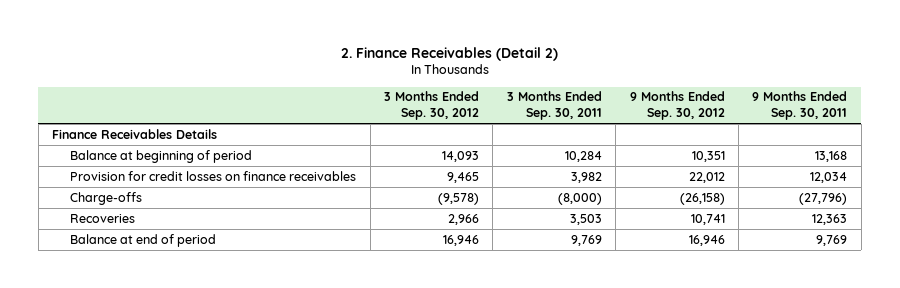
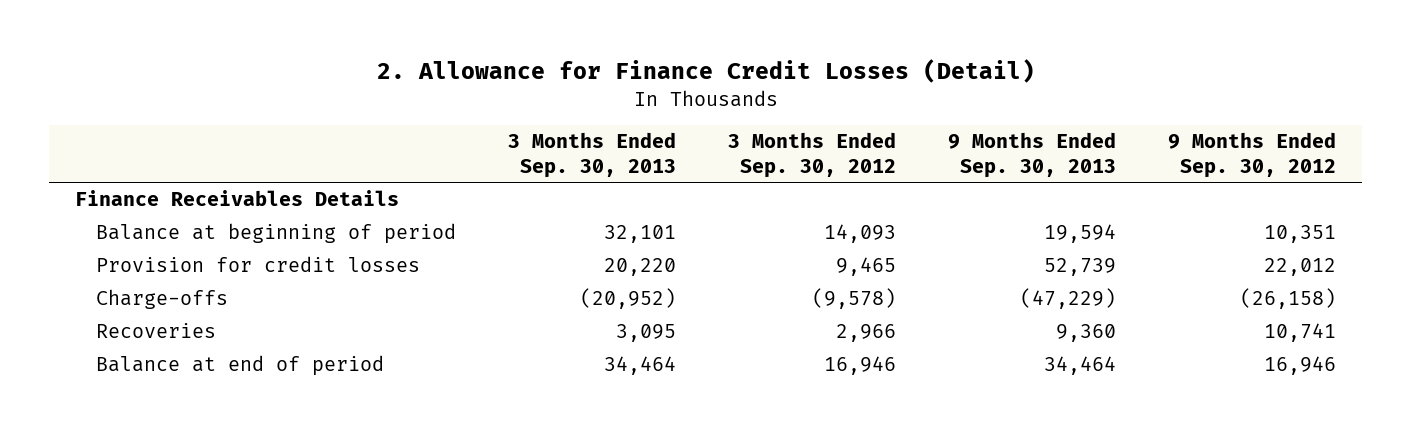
- 2. Finance Receivables (Detail 2)
+ 2. Allowance for Finance Credit Losses (Detail)
- | 3 Months Ended Sep. 30, 2012 | 3 Months Ended Sep. 30, 2011 | 9 Months Ended Sep. 30, 2012 | 9 Months Ended Sep. 30, 2011
+ | 3 Months Ended Sep. 30, 2013 | 3 Months Ended Sep. 30, 2012 | 9 Months Ended Sep. 30, 2013 | 9 Months Ended Sep. 30, 2012
- Provision for credit losses on finance receivables | 9,465 | 3,982 | 22,012 | 12,034
+ Provision for credit losses | 20,220 | 9,465 | 52,739 | 22,012

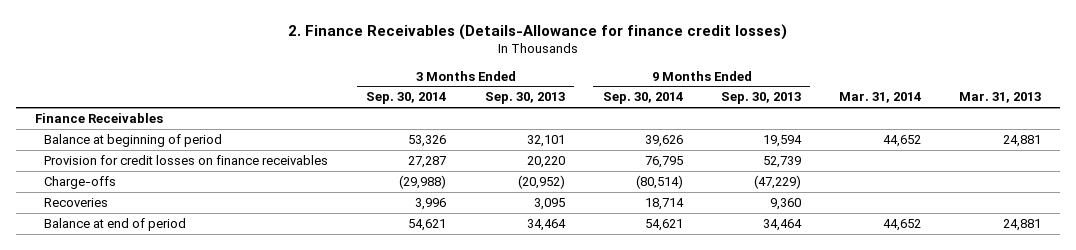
- 2. Allowance for Finance Credit Losses (Detail)
+ 2. Finance Receivables (Details-Allowance for finance credit losses)
- | 3 Months Ended Sep. 30, 2013 | 3 Months Ended Sep. 30, 2012 | 9 Months Ended Sep. 30, 2013 | 9 Months Ended Sep. 30, 2012
+ | 3 Months Ended Sep. 30, 2014 | 3 Months Ended Sep. 30, 2013 | 9 Months Ended Sep. 30, 2014 | 9 Months Ended Sep. 30, 2013 | Mar. 31, 2014 | Mar. 31, 2013
- Finance Receivables Details
+ Finance Receivables
- Provision for credit losses | 20,220 | 9,465 | 52,739 | 22,012
+ Provision for credit losses on finance receivables | 27,287 | 20,220 | 76,795 | 52,739 | |

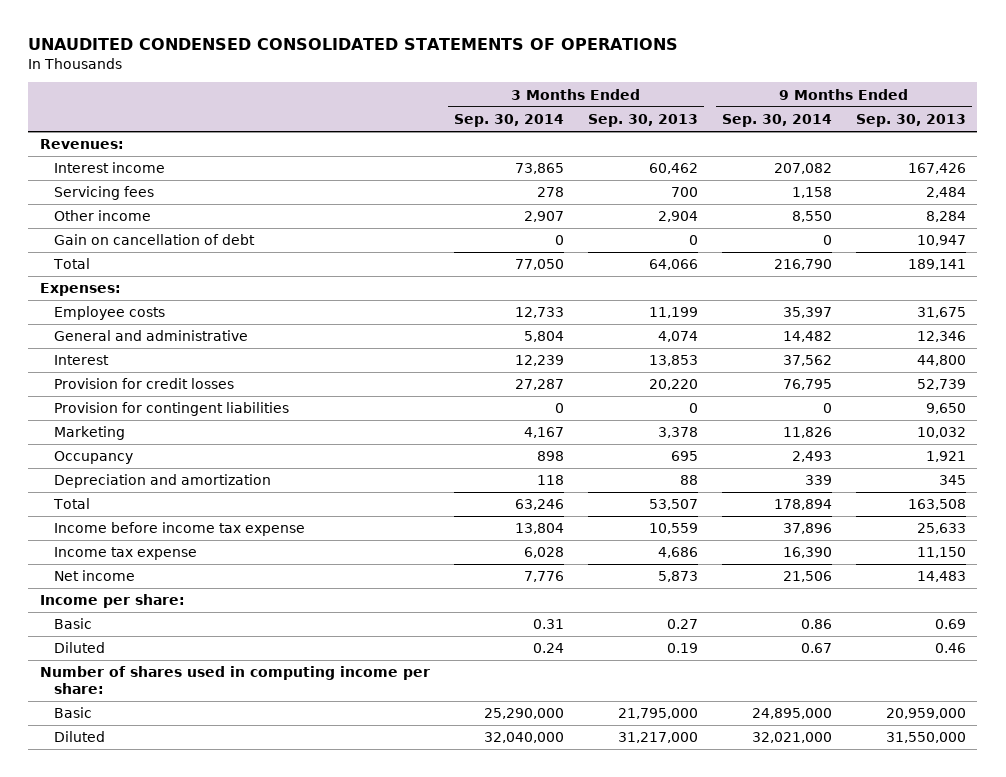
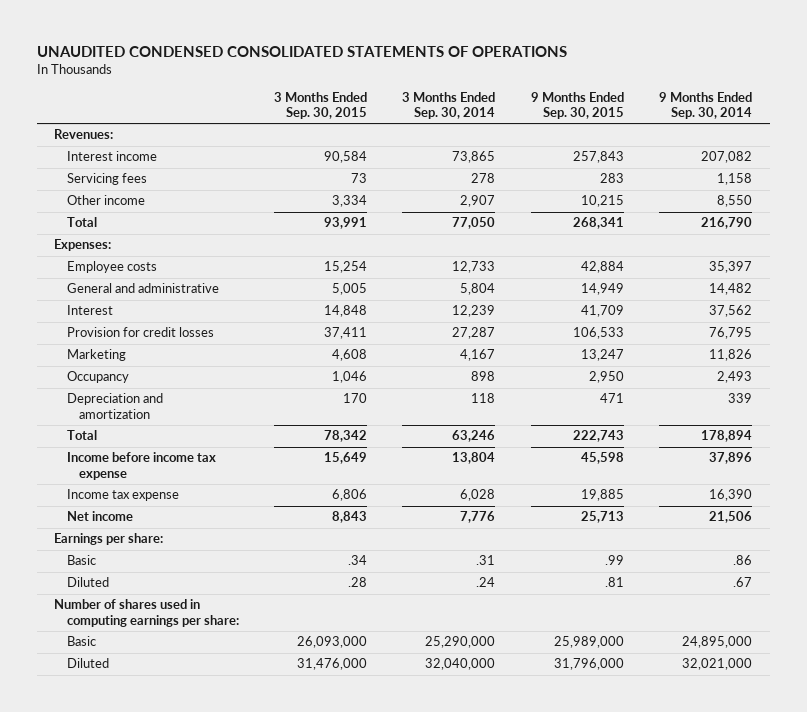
- | 3 Months Ended Sep. 30, 2014 | 3 Months Ended Sep. 30, 2013 | 9 Months Ended Sep. 30, 2014 | 9 Months Ended Sep. 30, 2013
+ | 3 Months Ended Sep. 30, 2015 | 3 Months Ended Sep. 30, 2014 | 9 Months Ended Sep. 30, 2015 | 9 Months Ended Sep. 30, 2014
- Gain on cancellation of debt | 0 | 0 | 0 | 10,947
- Provision for contingent liabilities | 0 | 0 | 0 | 9,650
- Income per share:
- Basic | 0.31 | 0.27 | 0.86 | 0.69
- Diluted | 0.24 | 0.19 | 0.67 | 0.46
- Number of shares used in computing income per share:
+ Earnings per share:
+ Basic | .34 | .31 | .99 | .86
+ Diluted | .28 | .24 | .81 | .67
+ Number of shares used in computing earnings per share:

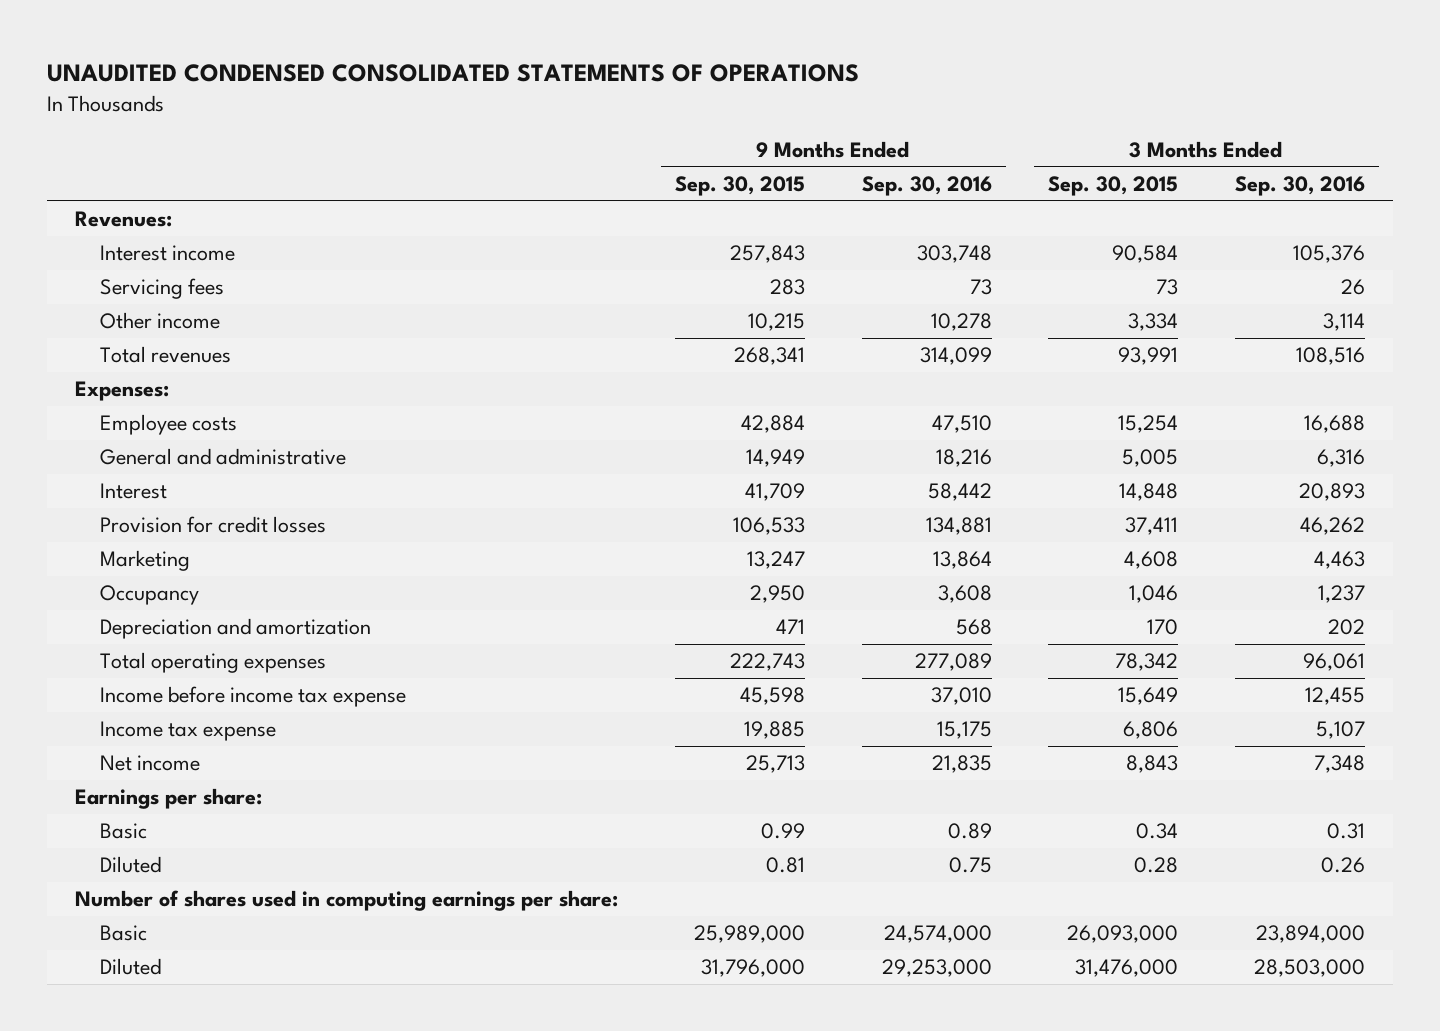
- | 3 Months Ended Sep. 30, 2015 | 3 Months Ended Sep. 30, 2014 | 9 Months Ended Sep. 30, 2015 | 9 Months Ended Sep. 30, 2014
+ | 9 Months Ended Sep. 30, 2015 | 9 Months Ended Sep. 30, 2016 | 3 Months Ended Sep. 30, 2015 | 3 Months Ended Sep. 30, 2016
- Total | 93,991 | 77,050 | 268,341 | 216,790
+ Total revenues | 268,341 | 314,099 | 93,991 | 108,516
- Total | 78,342 | 63,246 | 222,743 | 178,894
+ Total operating expenses | 222,743 | 277,089 | 78,342 | 96,061
- Basic | .34 | .31 | .99 | .86
- Diluted | .28 | .24 | .81 | .67
+ Basic | 0.99 | 0.89 | 0.34 | 0.31
+ Diluted | 0.81 | 0.75 | 0.28 | 0.26

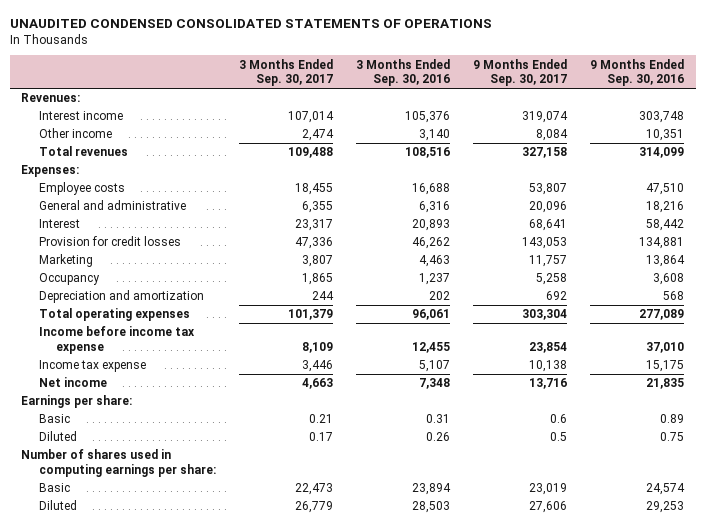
- | 9 Months Ended Sep. 30, 2015 | 9 Months Ended Sep. 30, 2016 | 3 Months Ended Sep. 30, 2015 | 3 Months Ended Sep. 30, 2016
+ | 3 Months Ended Sep. 30, 2017 | 3 Months Ended Sep. 30, 2016 | 9 Months Ended Sep. 30, 2017 | 9 Months Ended Sep. 30, 2016
- Servicing fees | 283 | 73 | 73 | 26
- Other income | 10,215 | 10,278 | 3,334 | 3,114
+ Other income | 2,474 | 3,140 | 8,084 | 10,351
- Basic | 25,989,000 | 24,574,000 | 26,093,000 | 23,894,000
- Diluted | 31,796,000 | 29,253,000 | 31,476,000 | 28,503,000
+ Basic | 22,473 | 23,894 | 23,019 | 24,574
+ Diluted | 26,779 | 28,503 | 27,606 | 29,253

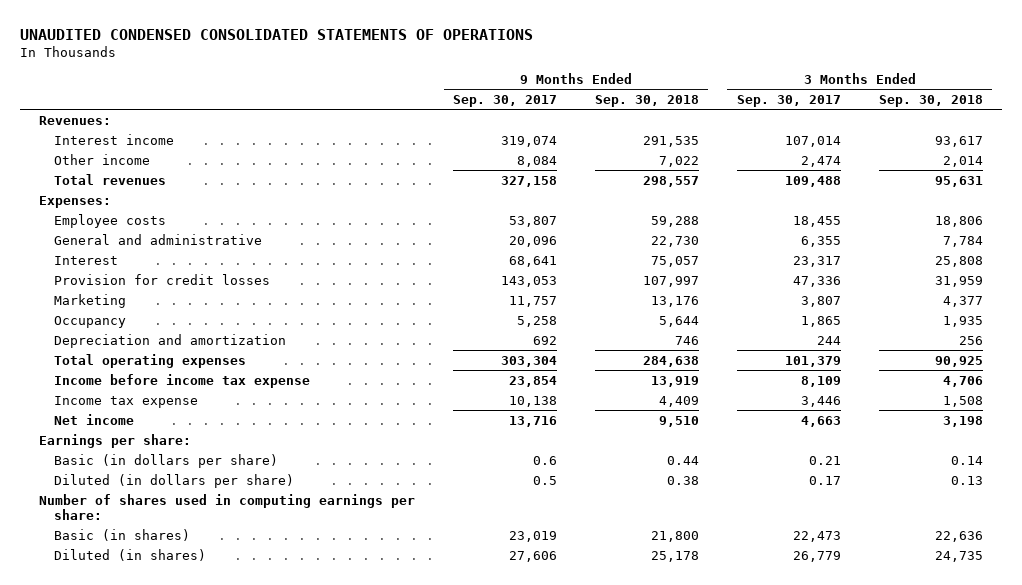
- | 3 Months Ended Sep. 30, 2017 | 3 Months Ended Sep. 30, 2016 | 9 Months Ended Sep. 30, 2017 | 9 Months Ended Sep. 30, 2016
+ | 9 Months Ended Sep. 30, 2017 | 9 Months Ended Sep. 30, 2018 | 3 Months Ended Sep. 30, 2017 | 3 Months Ended Sep. 30, 2018
- Basic | 0.21 | 0.31 | 0.6 | 0.89
- Diluted | 0.17 | 0.26 | 0.5 | 0.75
+ Basic (in dollars per share) | 0.6 | 0.44 | 0.21 | 0.14
+ Diluted (in dollars per share) | 0.5 | 0.38 | 0.17 | 0.13
- Basic | 22,473 | 23,894 | 23,019 | 24,574
- Diluted | 26,779 | 28,503 | 27,606 | 29,253
+ Basic (in shares) | 23,019 | 21,800 | 22,473 | 22,636
+ Diluted (in shares) | 27,606 | 25,178 | 26,779 | 24,735

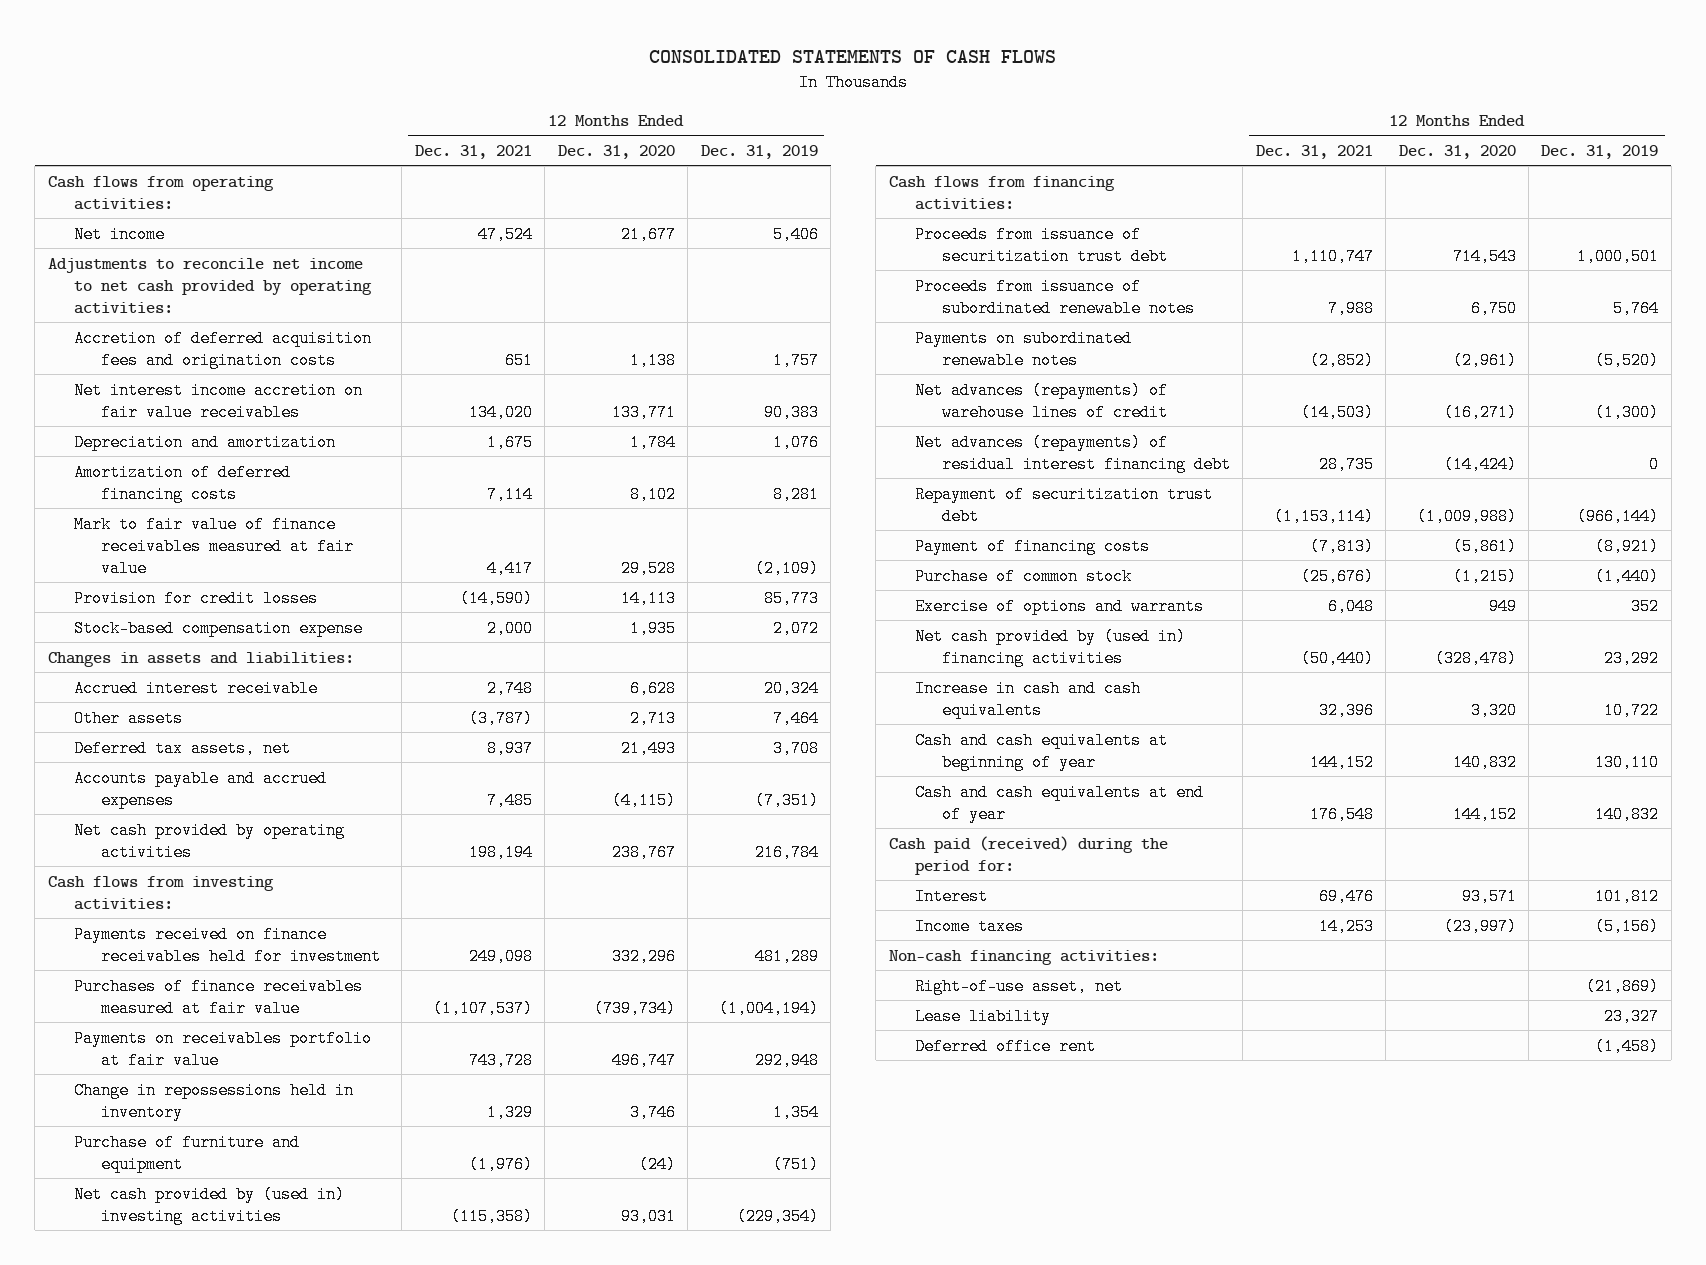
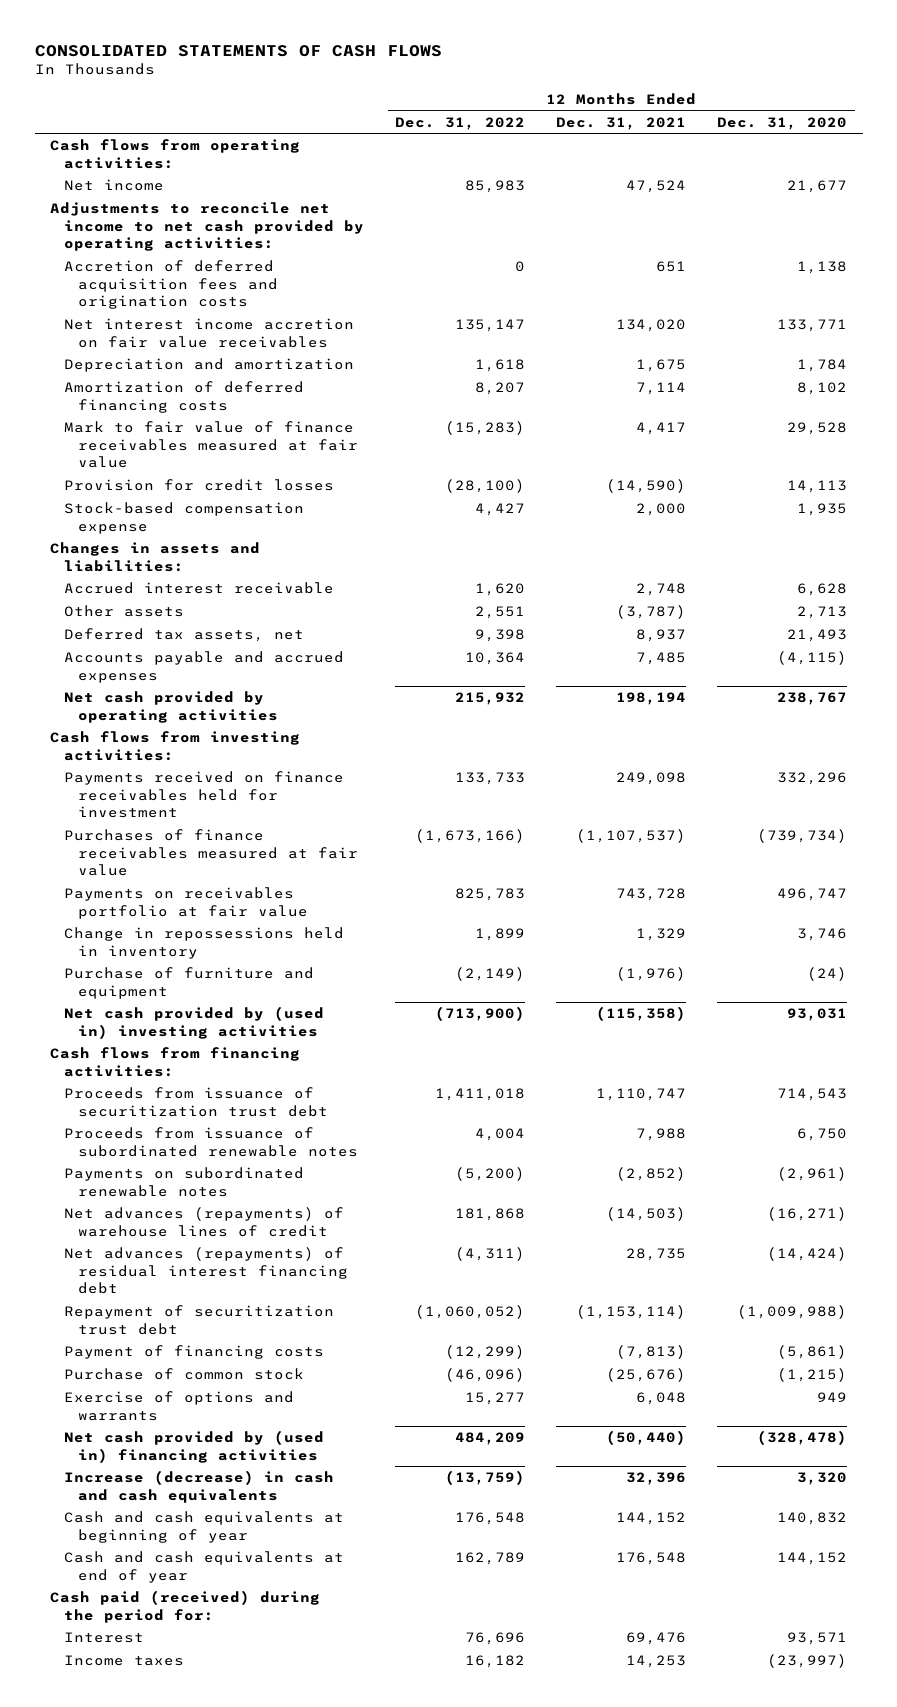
- | 12 Months Ended Dec. 31, 2021 | 12 Months Ended Dec. 31, 2020 | 12 Months Ended Dec. 31, 2019
+ | 12 Months Ended Dec. 31, 2022 | 12 Months Ended Dec. 31, 2021 | 12 Months Ended Dec. 31, 2020
- Increase in cash and cash equivalents | 32,396 | 3,320 | 10,722
+ Increase (decrease) in cash and cash equivalents | (13,759) | 32,396 | 3,320
- Non-cash financing activities:
- Right-of-use asset, net | | | (21,869)
- Lease liability | | | 23,327
- Deferred office rent | | | (1,458)

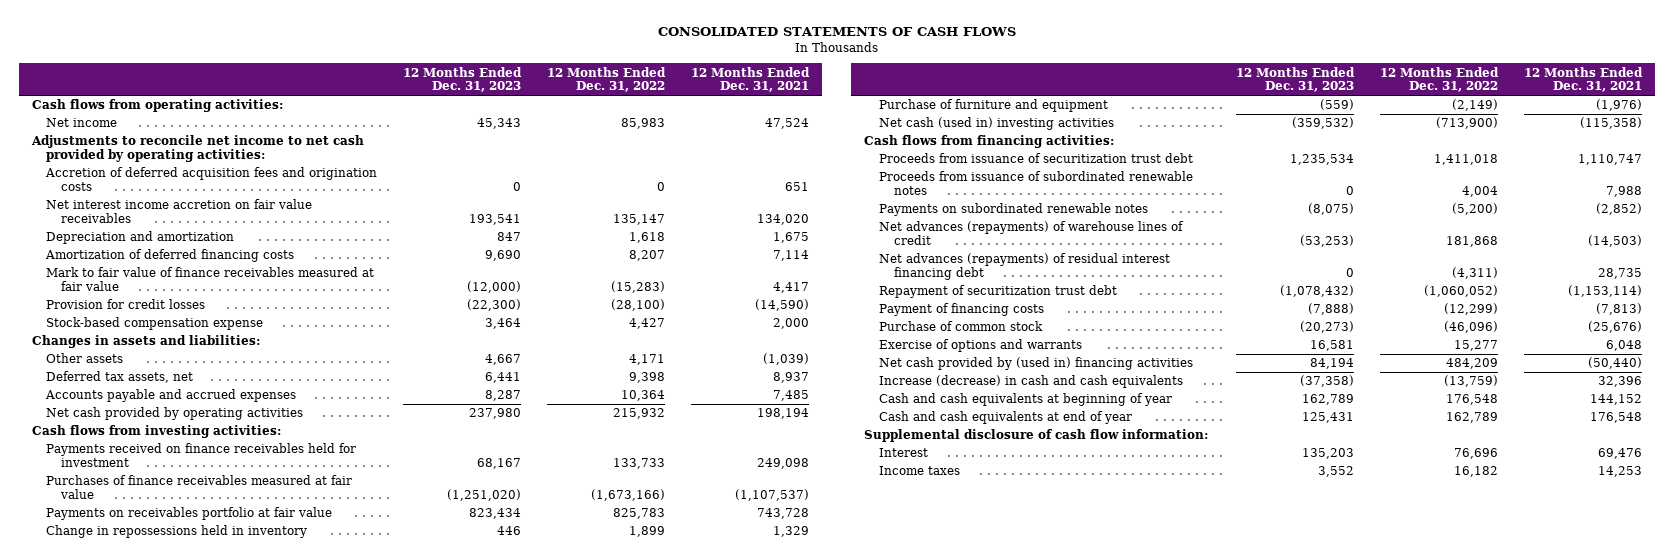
- | 12 Months Ended Dec. 31, 2022 | 12 Months Ended Dec. 31, 2021 | 12 Months Ended Dec. 31, 2020
+ | 12 Months Ended Dec. 31, 2023 | 12 Months Ended Dec. 31, 2022 | 12 Months Ended Dec. 31, 2021
- Accrued interest receivable | 1,620 | 2,748 | 6,628
- Other assets | 2,551 | (3,787) | 2,713
+ Other assets | 4,667 | 4,171 | (1,039)
- Net cash provided by (used in) investing activities | (713,900) | (115,358) | 93,031
+ Net cash (used in) investing activities | (359,532) | (713,900) | (115,358)
- Cash paid (received) during the period for:
+ Supplemental disclosure of cash flow information:

